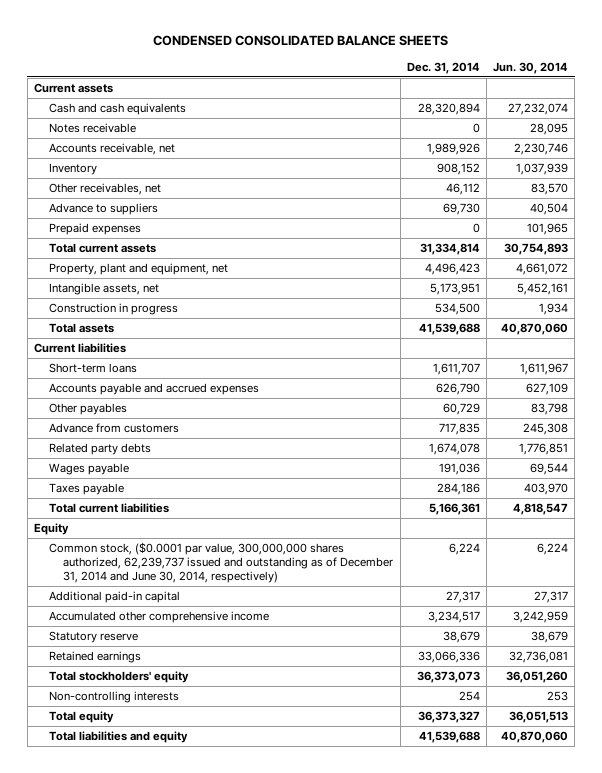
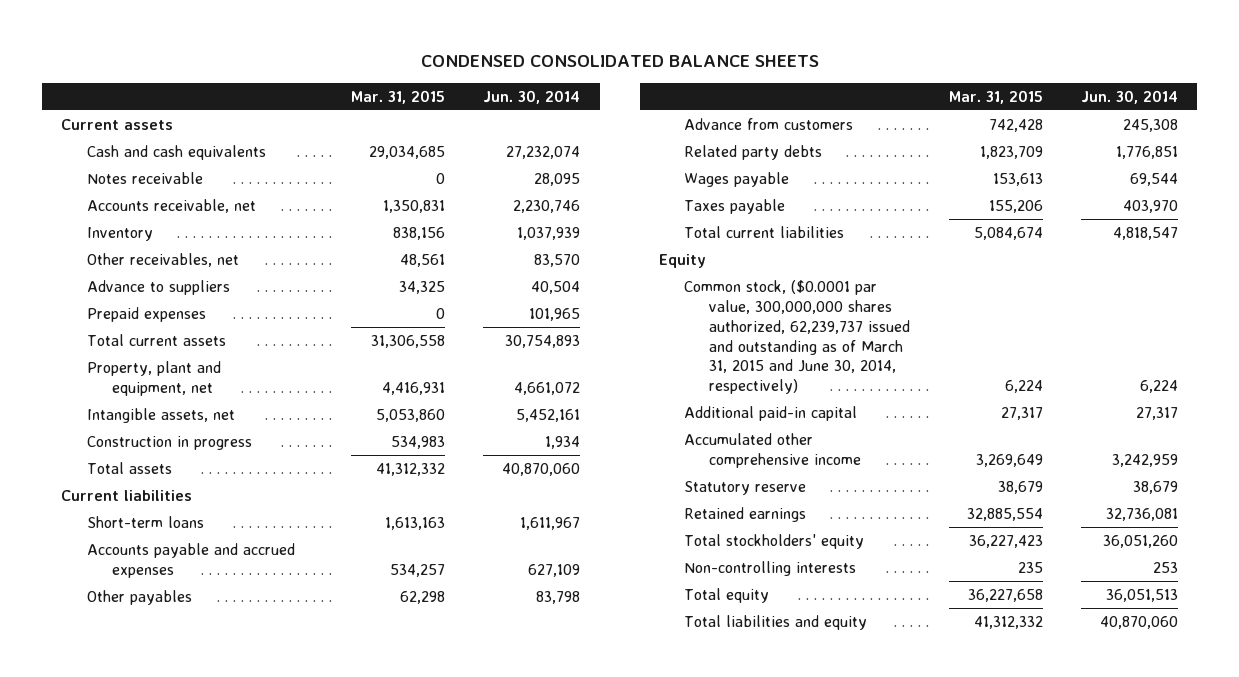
- | Dec. 31, 2014 | Jun. 30, 2014
+ | Mar. 31, 2015 | Jun. 30, 2014
- Common stock, ($0.0001 par value, 300,000,000 shares authorized, 62,239,737 issued and outstanding as of December 31, 2014 and June 30, 2014, respectively) | 6,224 | 6,224
+ Common stock, ($0.0001 par value, 300,000,000 shares authorized, 62,239,737 issued and outstanding as of March 31, 2015 and June 30, 2014, respectively) | 6,224 | 6,224

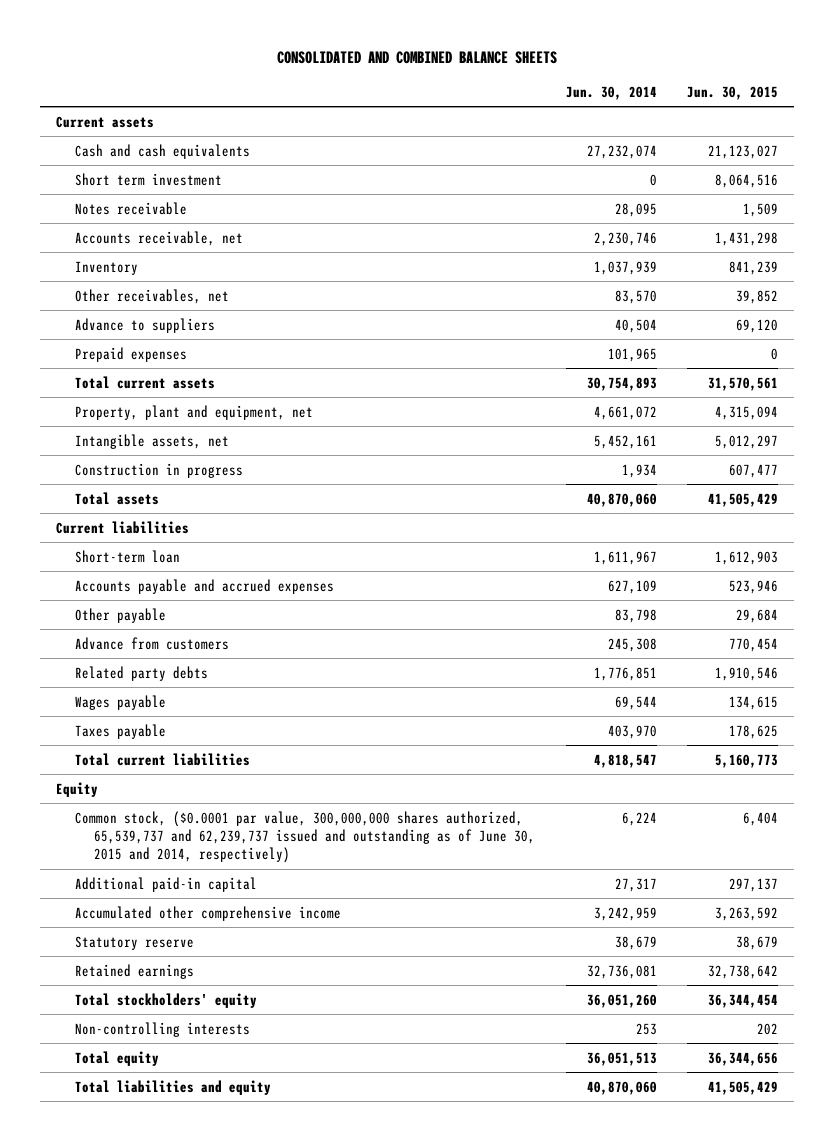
- CONDENSED CONSOLIDATED BALANCE SHEETS
+ CONSOLIDATED AND COMBINED BALANCE SHEETS
- | Mar. 31, 2015 | Jun. 30, 2014
+ | Jun. 30, 2014 | Jun. 30, 2015
+ Short term investment | 0 | 8,064,516
- Short-term loans | 1,613,163 | 1,611,967
+ Short-term loan | 1,611,967 | 1,612,903
- Other payables | 62,298 | 83,798
+ Other payable | 83,798 | 29,684
- Common stock, ($0.0001 par value, 300,000,000 shares authorized, 62,239,737 issued and outstanding as of March 31, 2015 and June 30, 2014, respectively) | 6,224 | 6,224
+ Common stock, ($0.0001 par value, 300,000,000 shares authorized, 65,539,737 and 62,239,737 issued and outstanding as of June 30, 2015 and 2014, respectively) | 6,224 | 6,404

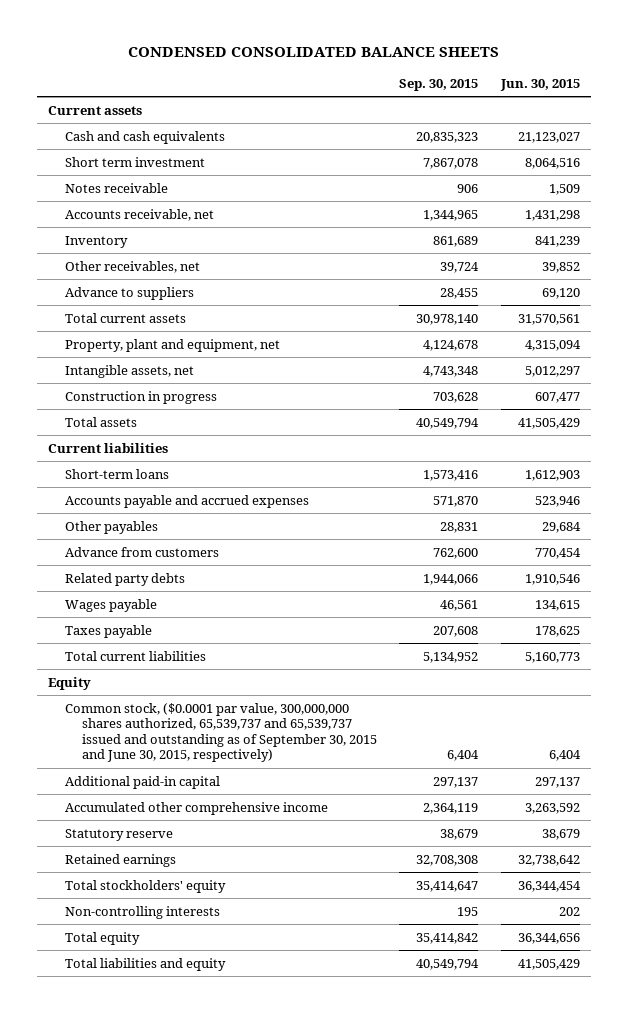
- CONSOLIDATED AND COMBINED BALANCE SHEETS
+ CONDENSED CONSOLIDATED BALANCE SHEETS
- | Jun. 30, 2014 | Jun. 30, 2015
+ | Sep. 30, 2015 | Jun. 30, 2015
- Prepaid expenses | 101,965 | 0
- Short-term loan | 1,611,967 | 1,612,903
+ Short-term loans | 1,573,416 | 1,612,903
- Other payable | 83,798 | 29,684
+ Other payables | 28,831 | 29,684
- Common stock, ($0.0001 par value, 300,000,000 shares authorized, 65,539,737 and 62,239,737 issued and outstanding as of June 30, 2015 and 2014, respectively) | 6,224 | 6,404
+ Common stock, ($0.0001 par value, 300,000,000 shares authorized, 65,539,737 and 65,539,737 issued and outstanding as of September 30, 2015 and June 30, 2015, respectively) | 6,404 | 6,404

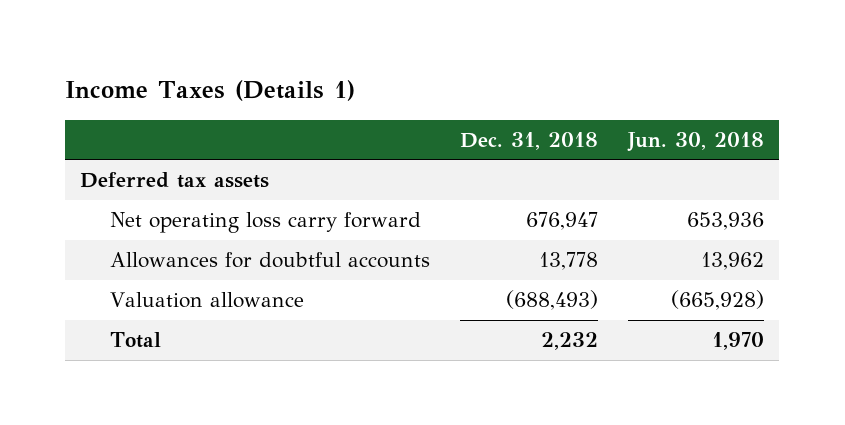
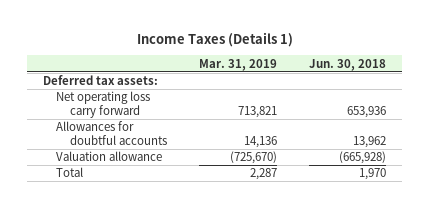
- | Dec. 31, 2018 | Jun. 30, 2018
+ | Mar. 31, 2019 | Jun. 30, 2018
- Deferred tax assets
+ Deferred tax assets:

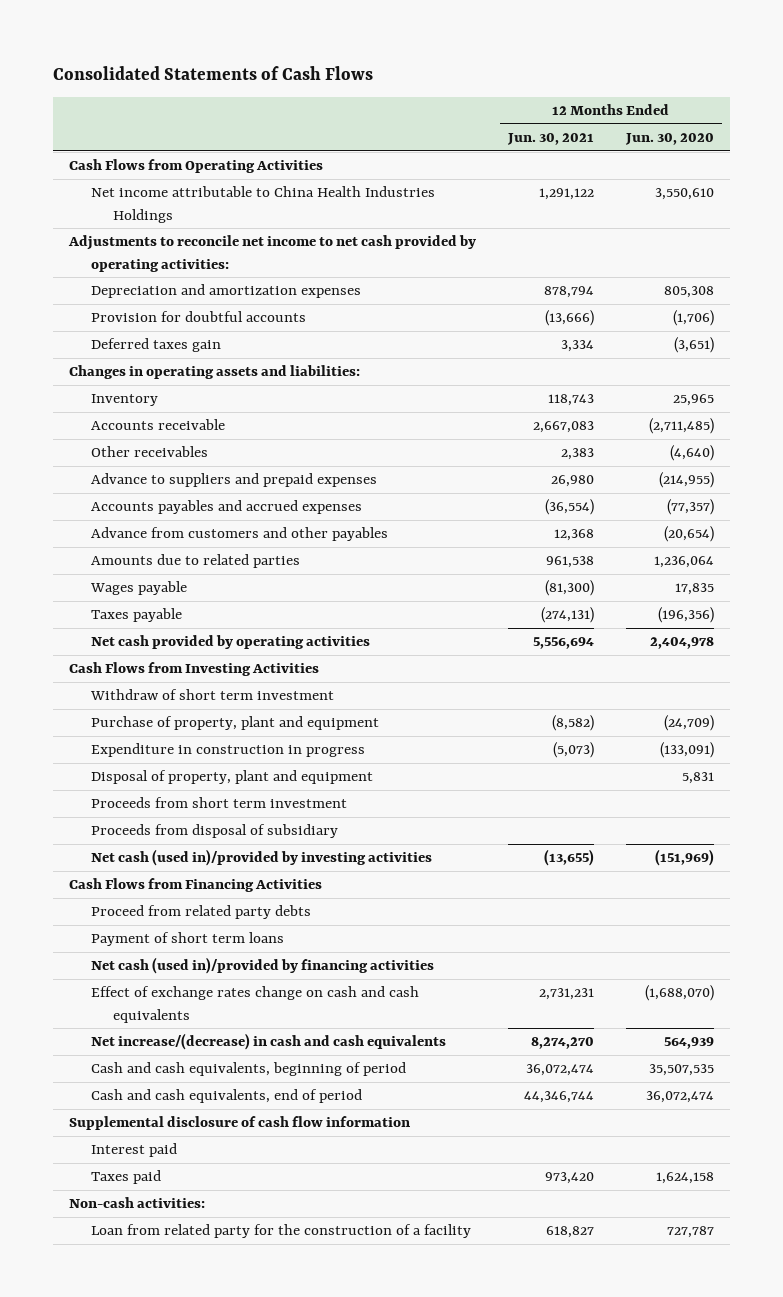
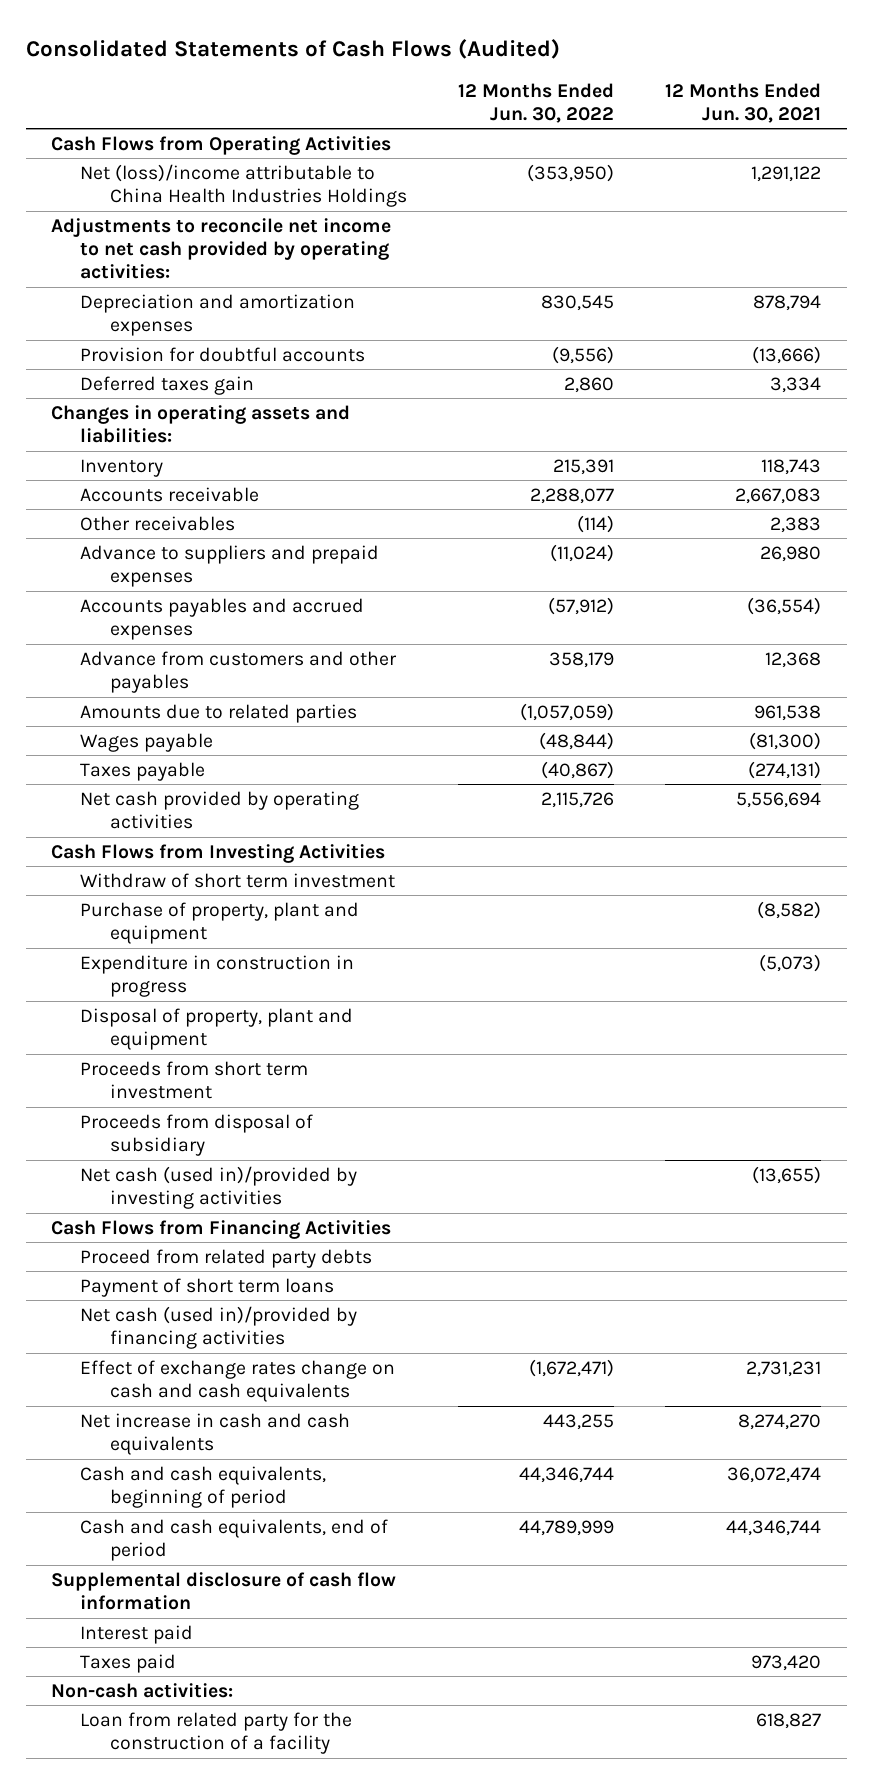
- Consolidated Statements of Cash Flows
+ Consolidated Statements of Cash Flows (Audited)
- | 12 Months Ended Jun. 30, 2021 | 12 Months Ended Jun. 30, 2020
+ | 12 Months Ended Jun. 30, 2022 | 12 Months Ended Jun. 30, 2021
- Net income attributable to China Health Industries Holdings | 1,291,122 | 3,550,610
+ Net (loss)/income attributable to China Health Industries Holdings | (353,950) | 1,291,122
- Net increase/(decrease) in cash and cash equivalents | 8,274,270 | 564,939
+ Net increase in cash and cash equivalents | 443,255 | 8,274,270

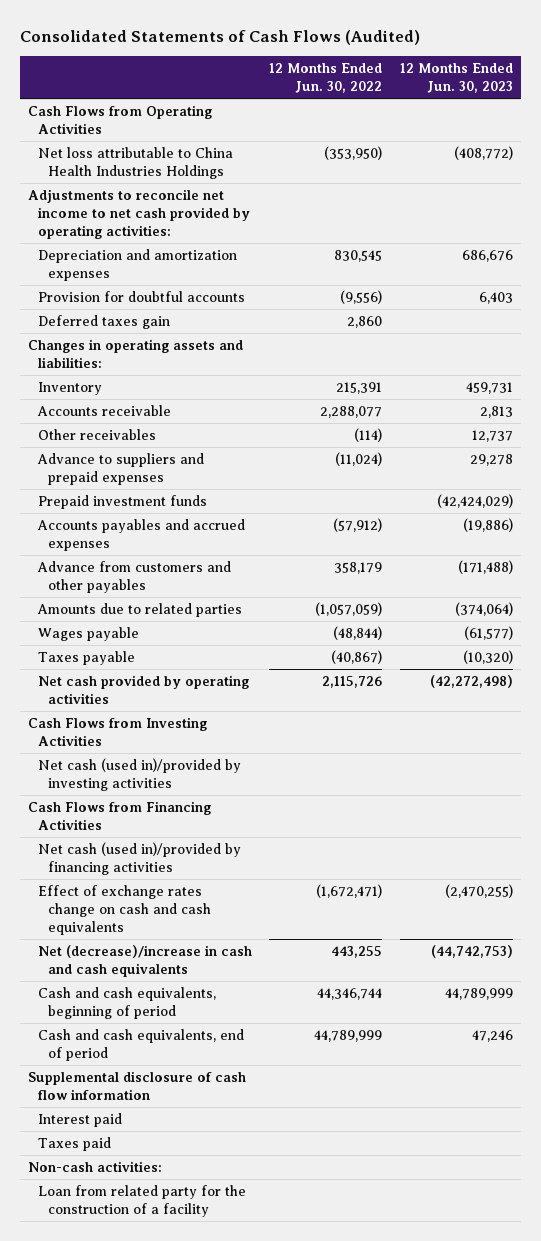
- | 12 Months Ended Jun. 30, 2022 | 12 Months Ended Jun. 30, 2021
+ | 12 Months Ended Jun. 30, 2022 | 12 Months Ended Jun. 30, 2023
- Net (loss)/income attributable to China Health Industries Holdings | (353,950) | 1,291,122
+ Net loss attributable to China Health Industries Holdings | (353,950) | (408,772)
+ Prepaid investment funds | | (42,424,029)
- Withdraw of short term investment
- Purchase of property, plant and equipment | | (8,582)
- Expenditure in construction in progress | | (5,073)
- Disposal of property, plant and equipment
- Proceeds from short term investment
- Proceeds from disposal of subsidiary
- Proceed from related party debts
- Payment of short term loans
- Net increase in cash and cash equivalents | 443,255 | 8,274,270
+ Net (decrease)/increase in cash and cash equivalents | 443,255 | (44,742,753)

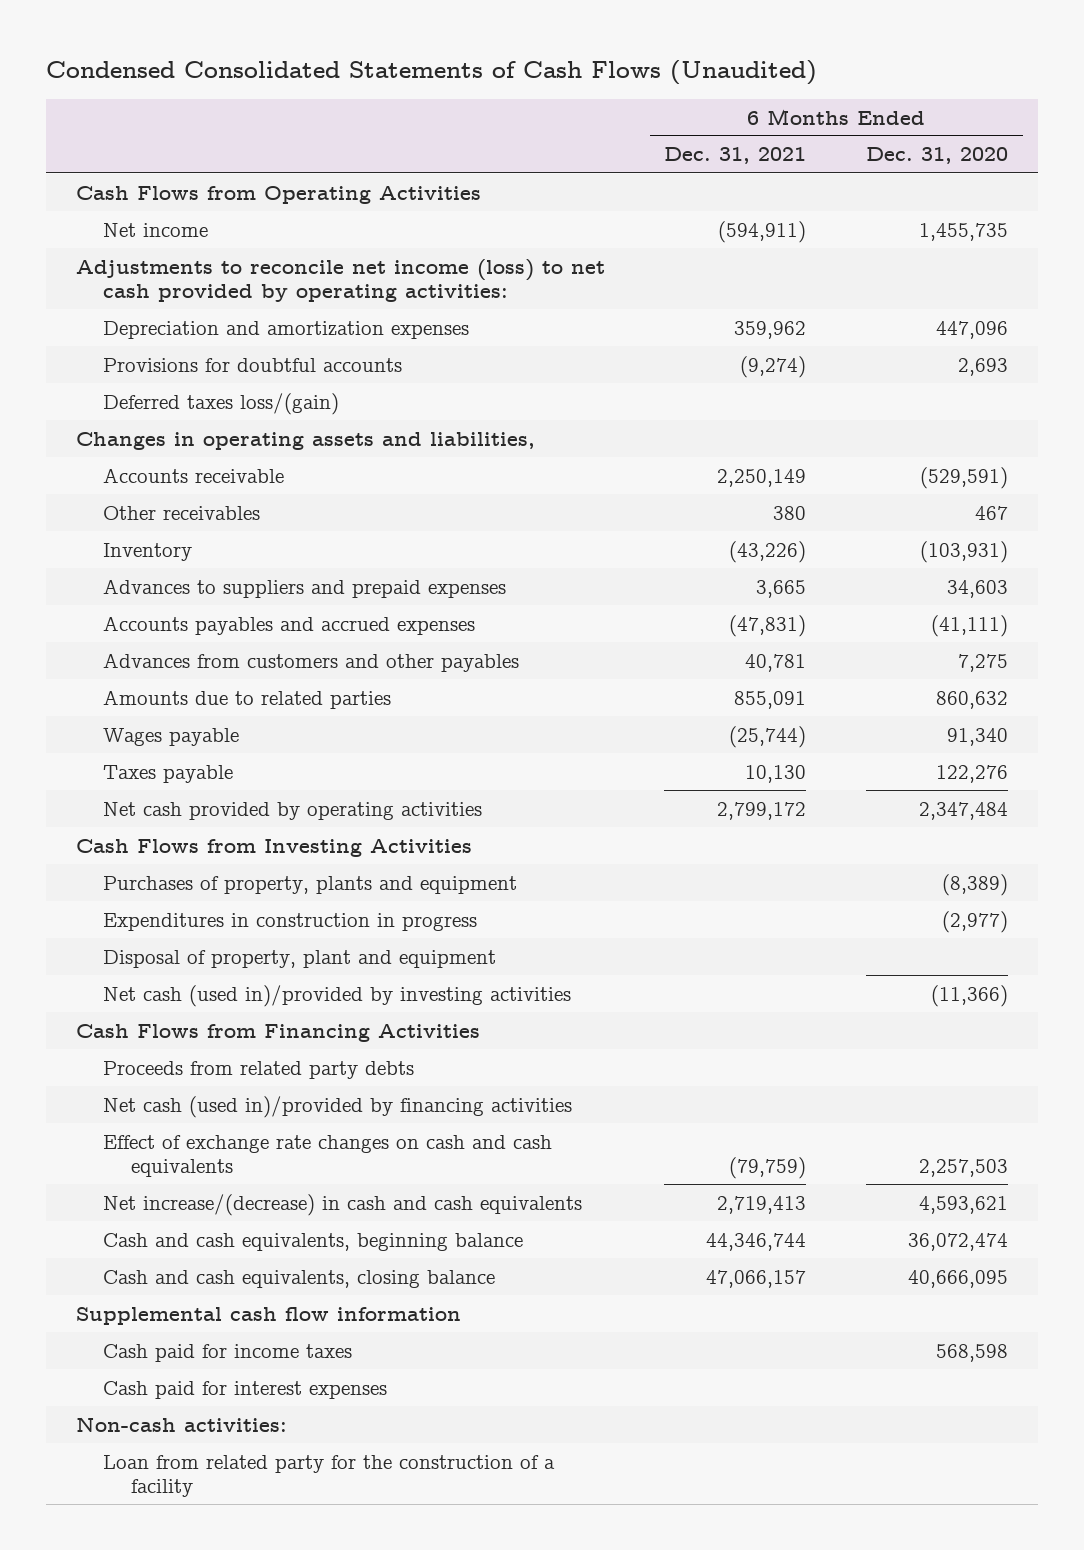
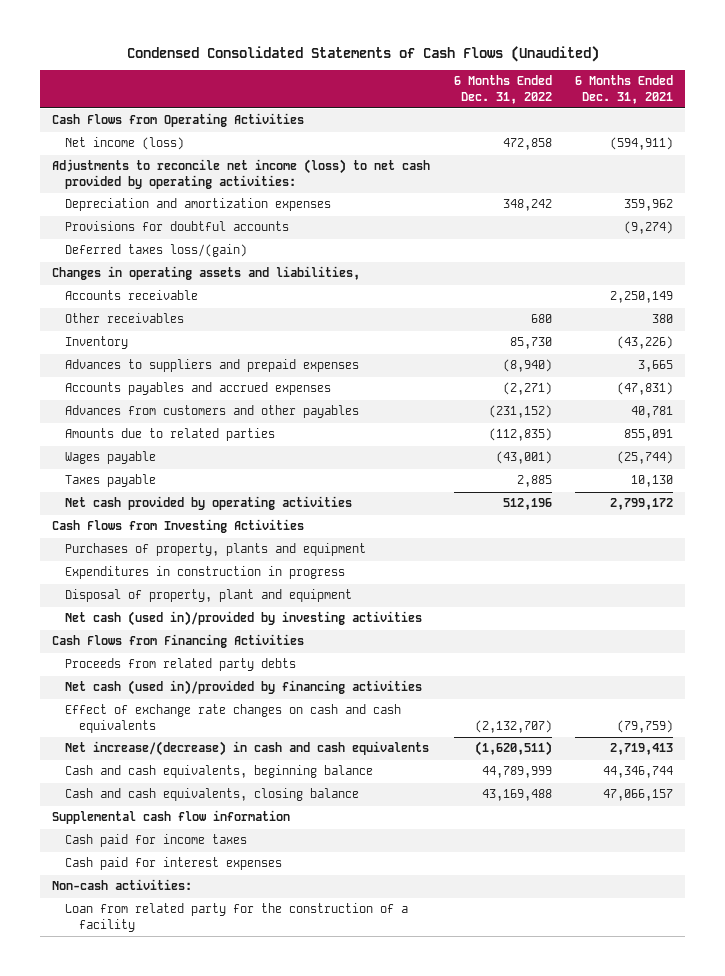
- | 6 Months Ended Dec. 31, 2021 | 6 Months Ended Dec. 31, 2020
+ | 6 Months Ended Dec. 31, 2022 | 6 Months Ended Dec. 31, 2021
- Net income | (594,911) | 1,455,735
+ Net income (loss) | 472,858 | (594,911)

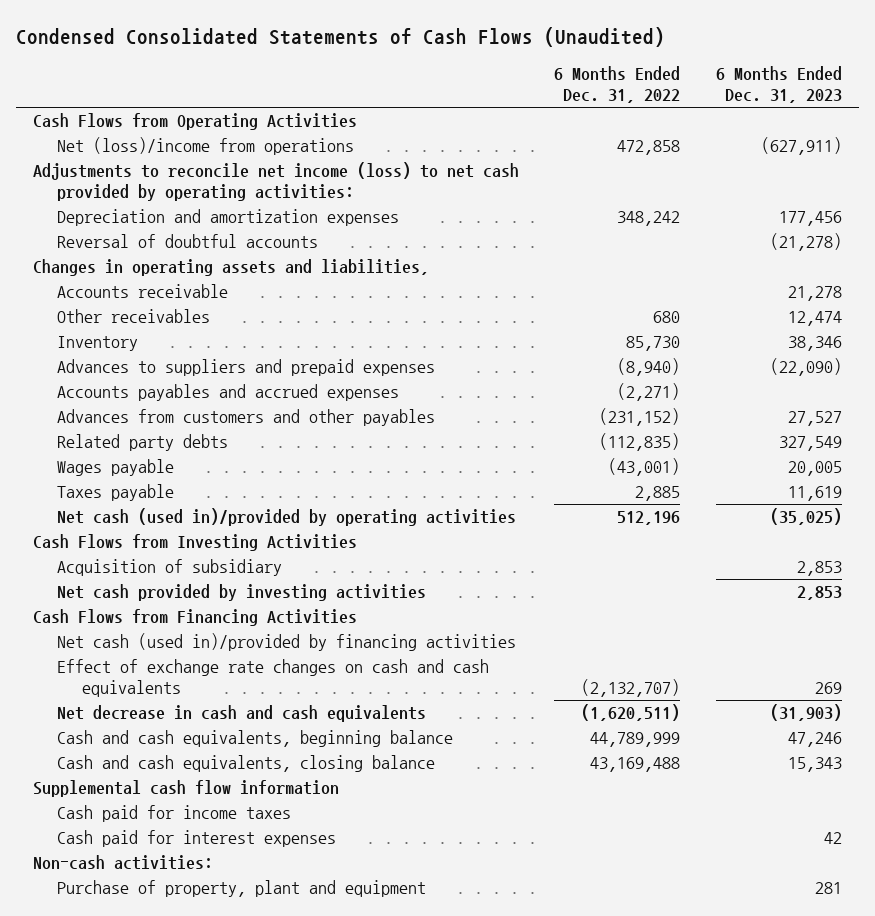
- | 6 Months Ended Dec. 31, 2022 | 6 Months Ended Dec. 31, 2021
+ | 6 Months Ended Dec. 31, 2022 | 6 Months Ended Dec. 31, 2023
- Net income (loss) | 472,858 | (594,911)
+ Net (loss)/income from operations | 472,858 | (627,911)
- Provisions for doubtful accounts | | (9,274)
- Deferred taxes loss/(gain)
+ Reversal of doubtful accounts | | (21,278)
- Amounts due to related parties | (112,835) | 855,091
+ Related party debts | (112,835) | 327,549
- Net cash provided by operating activities | 512,196 | 2,799,172
+ Net cash (used in)/provided by operating activities | 512,196 | (35,025)
- Purchases of property, plants and equipment
- Expenditures in construction in progress
- Disposal of property, plant and equipment
- Net cash (used in)/provided by investing activities
+ Acquisition of subsidiary | | 2,853
+ Net cash provided by investing activities | | 2,853
- Proceeds from related party debts
- Net increase/(decrease) in cash and cash equivalents | (1,620,511) | 2,719,413
+ Net decrease in cash and cash equivalents | (1,620,511) | (31,903)
- Loan from related party for the construction of a facility
+ Purchase of property, plant and equipment | | 281

